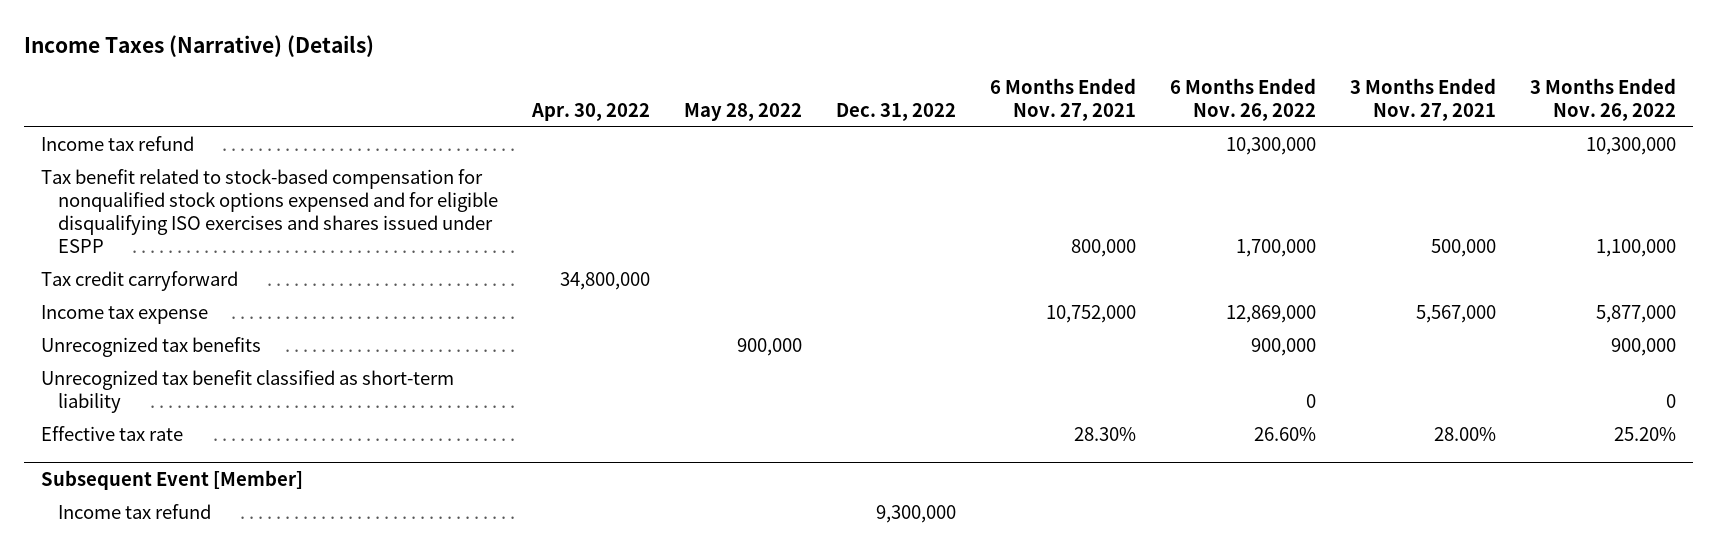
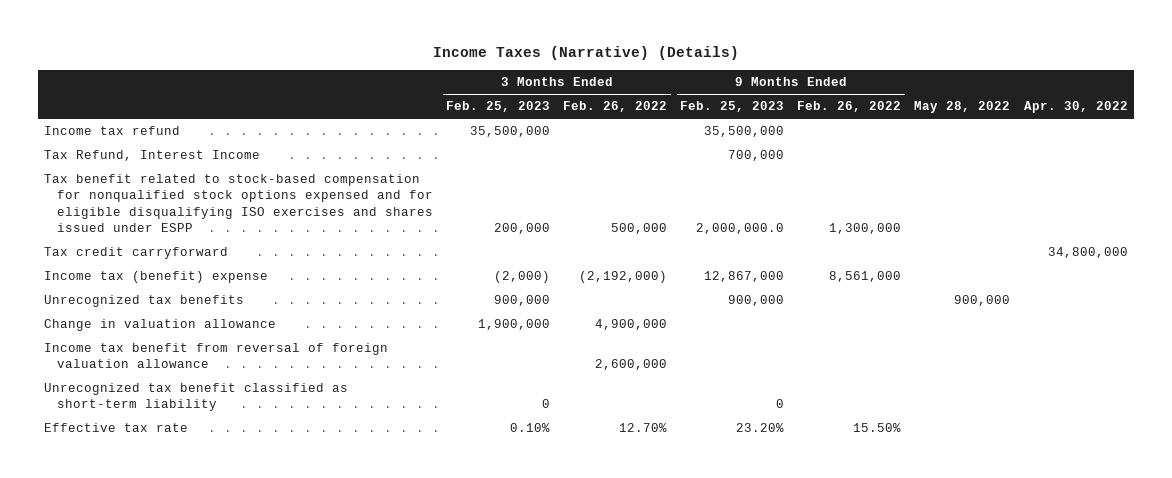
- | Apr. 30, 2022 | May 28, 2022 | Dec. 31, 2022 | 6 Months Ended Nov. 27, 2021 | 6 Months Ended Nov. 26, 2022 | 3 Months Ended Nov. 27, 2021 | 3 Months Ended Nov. 26, 2022
+ | 3 Months Ended Feb. 25, 2023 | 3 Months Ended Feb. 26, 2022 | 9 Months Ended Feb. 25, 2023 | 9 Months Ended Feb. 26, 2022 | May 28, 2022 | Apr. 30, 2022
+ Tax Refund, Interest Income | | | 700,000 | | |
- Income tax expense | | | | 10,752,000 | 12,869,000 | 5,567,000 | 5,877,000
+ Income tax (benefit) expense | (2,000) | (2,192,000) | 12,867,000 | 8,561,000 | |
+ Change in valuation allowance | 1,900,000 | 4,900,000 | | | |
+ Income tax benefit from reversal of foreign valuation allowance | | 2,600,000 | | | |
- Subsequent Event [Member]
- Income tax refund | | | 9,300,000 | | | |

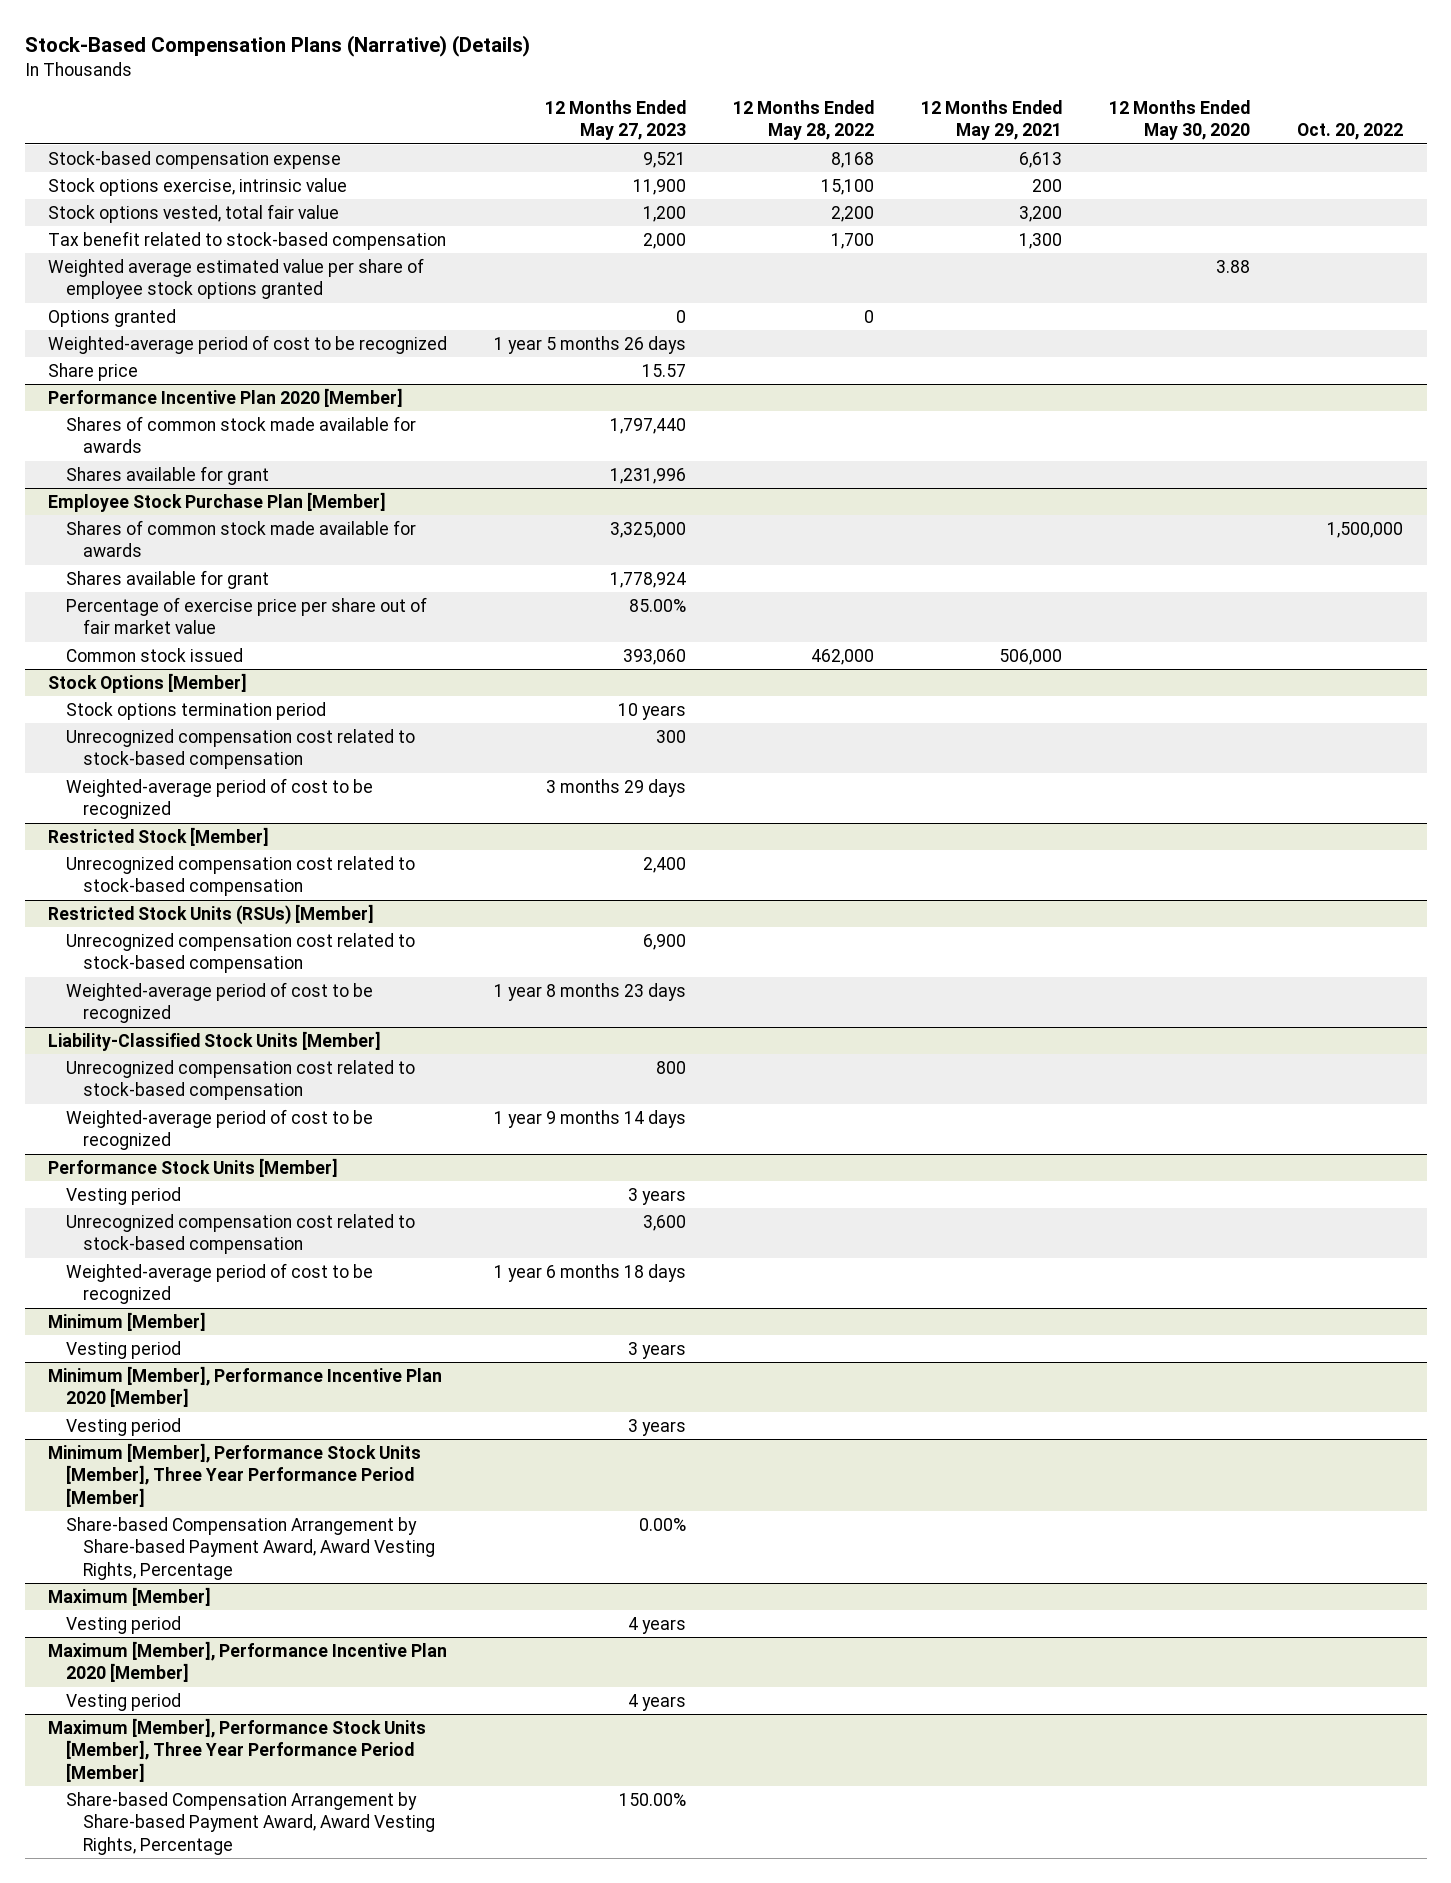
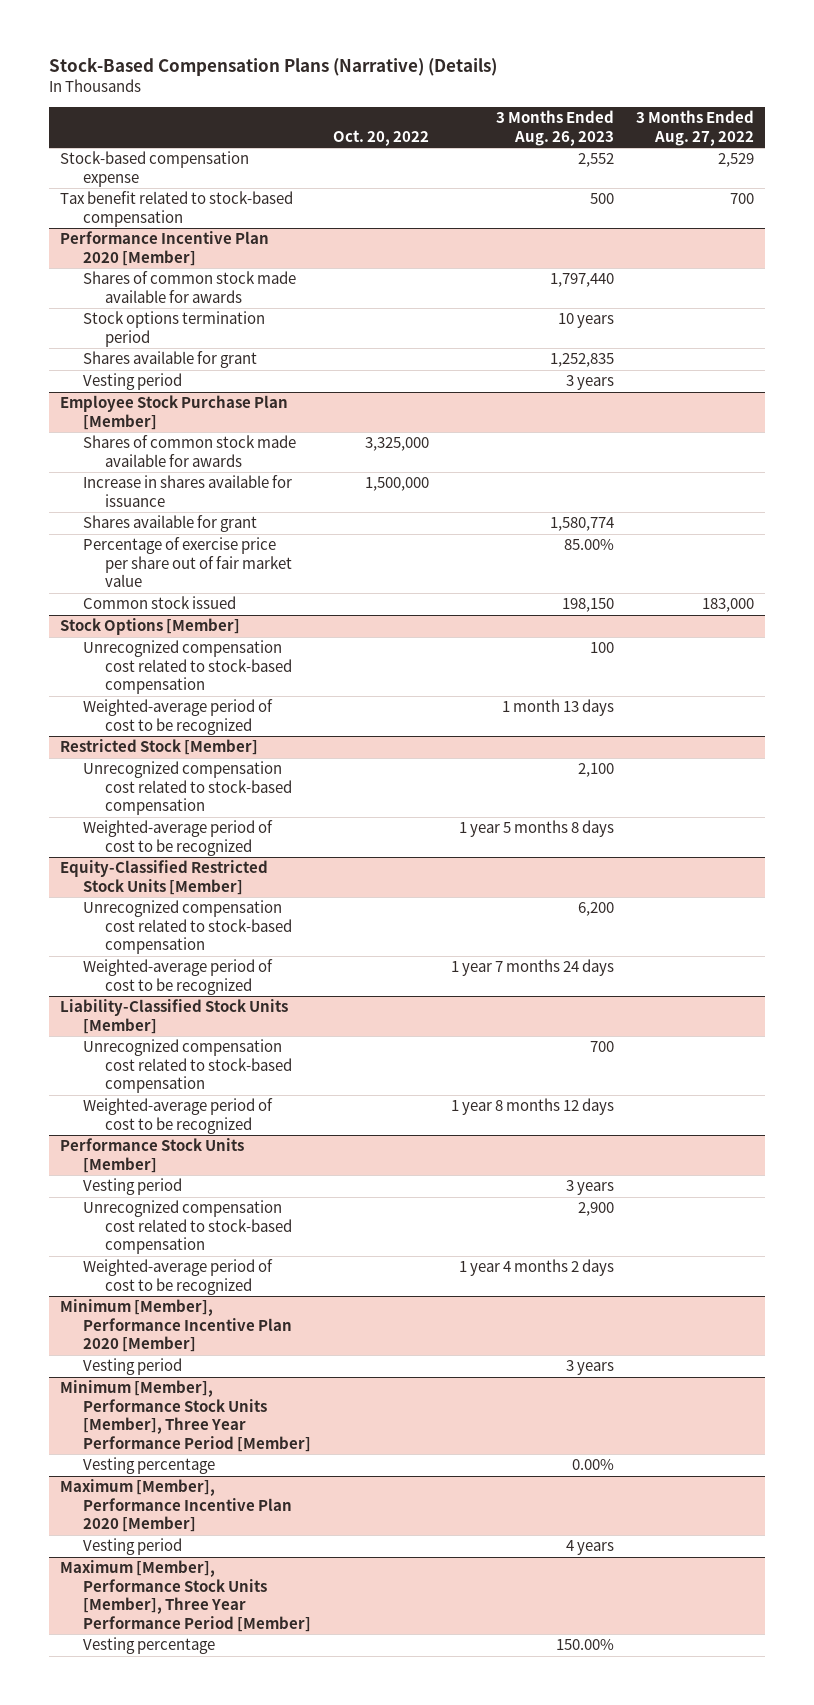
- | 12 Months Ended May 27, 2023 | 12 Months Ended May 28, 2022 | 12 Months Ended May 29, 2021 | 12 Months Ended May 30, 2020 | Oct. 20, 2022
+ | Oct. 20, 2022 | 3 Months Ended Aug. 26, 2023 | 3 Months Ended Aug. 27, 2022
- Stock options exercise, intrinsic value | 11,900 | 15,100 | 200 | |
- Stock options vested, total fair value | 1,200 | 2,200 | 3,200 | |
- Weighted average estimated value per share of employee stock options granted | | | | 3.88 |
- Options granted | 0 | 0 | | |
- Weighted-average period of cost to be recognized | 1 year 5 months 26 days | | | |
- Share price | 15.57 | | | |
@ Performance Incentive Plan 2020 [Member]
+ Stock options termination period | | 10 years |
+ Vesting period | | 3 years |
@ Employee Stock Purchase Plan [Member]
- Shares of common stock made available for awards | 3,325,000 | | | | 1,500,000
+ Shares of common stock made available for awards | 3,325,000 | |
+ Increase in shares available for issuance | 1,500,000 | |
@ Stock Options [Member]
- Stock options termination period | 10 years | | | |
- Restricted Stock Units (RSUs) [Member]
- Unrecognized compensation cost related to stock-based compensation | 6,900 | | | |
- Weighted-average period of cost to be recognized | 1 year 8 months 23 days | | | |
@ Restricted Stock [Member]
+ Weighted-average period of cost to be recognized | | 1 year 5 months 8 days |
+ Equity-Classified Restricted Stock Units [Member]
+ Unrecognized compensation cost related to stock-based compensation | | 6,200 |
+ Weighted-average period of cost to be recognized | | 1 year 7 months 24 days |
- Minimum [Member]
- Vesting period | 3 years | | | |
@ Minimum [Member], Performance Stock Units [Member], Three Year Performance Period [Member]
- Share-based Compensation Arrangement by Share-based Payment Award, Award Vesting Rights, Percentage | 0.00% | | | |
- Maximum [Member]
- Vesting period | 4 years | | | |
@ Minimum [Member], Performance Stock Units [Member], Three Year Performance Period [Member]
+ Vesting percentage | | 0.00% |
@ Maximum [Member], Performance Stock Units [Member], Three Year Performance Period [Member]
- Share-based Compensation Arrangement by Share-based Payment Award, Award Vesting Rights, Percentage | 150.00% | | | |
+ Vesting percentage | | 150.00% |

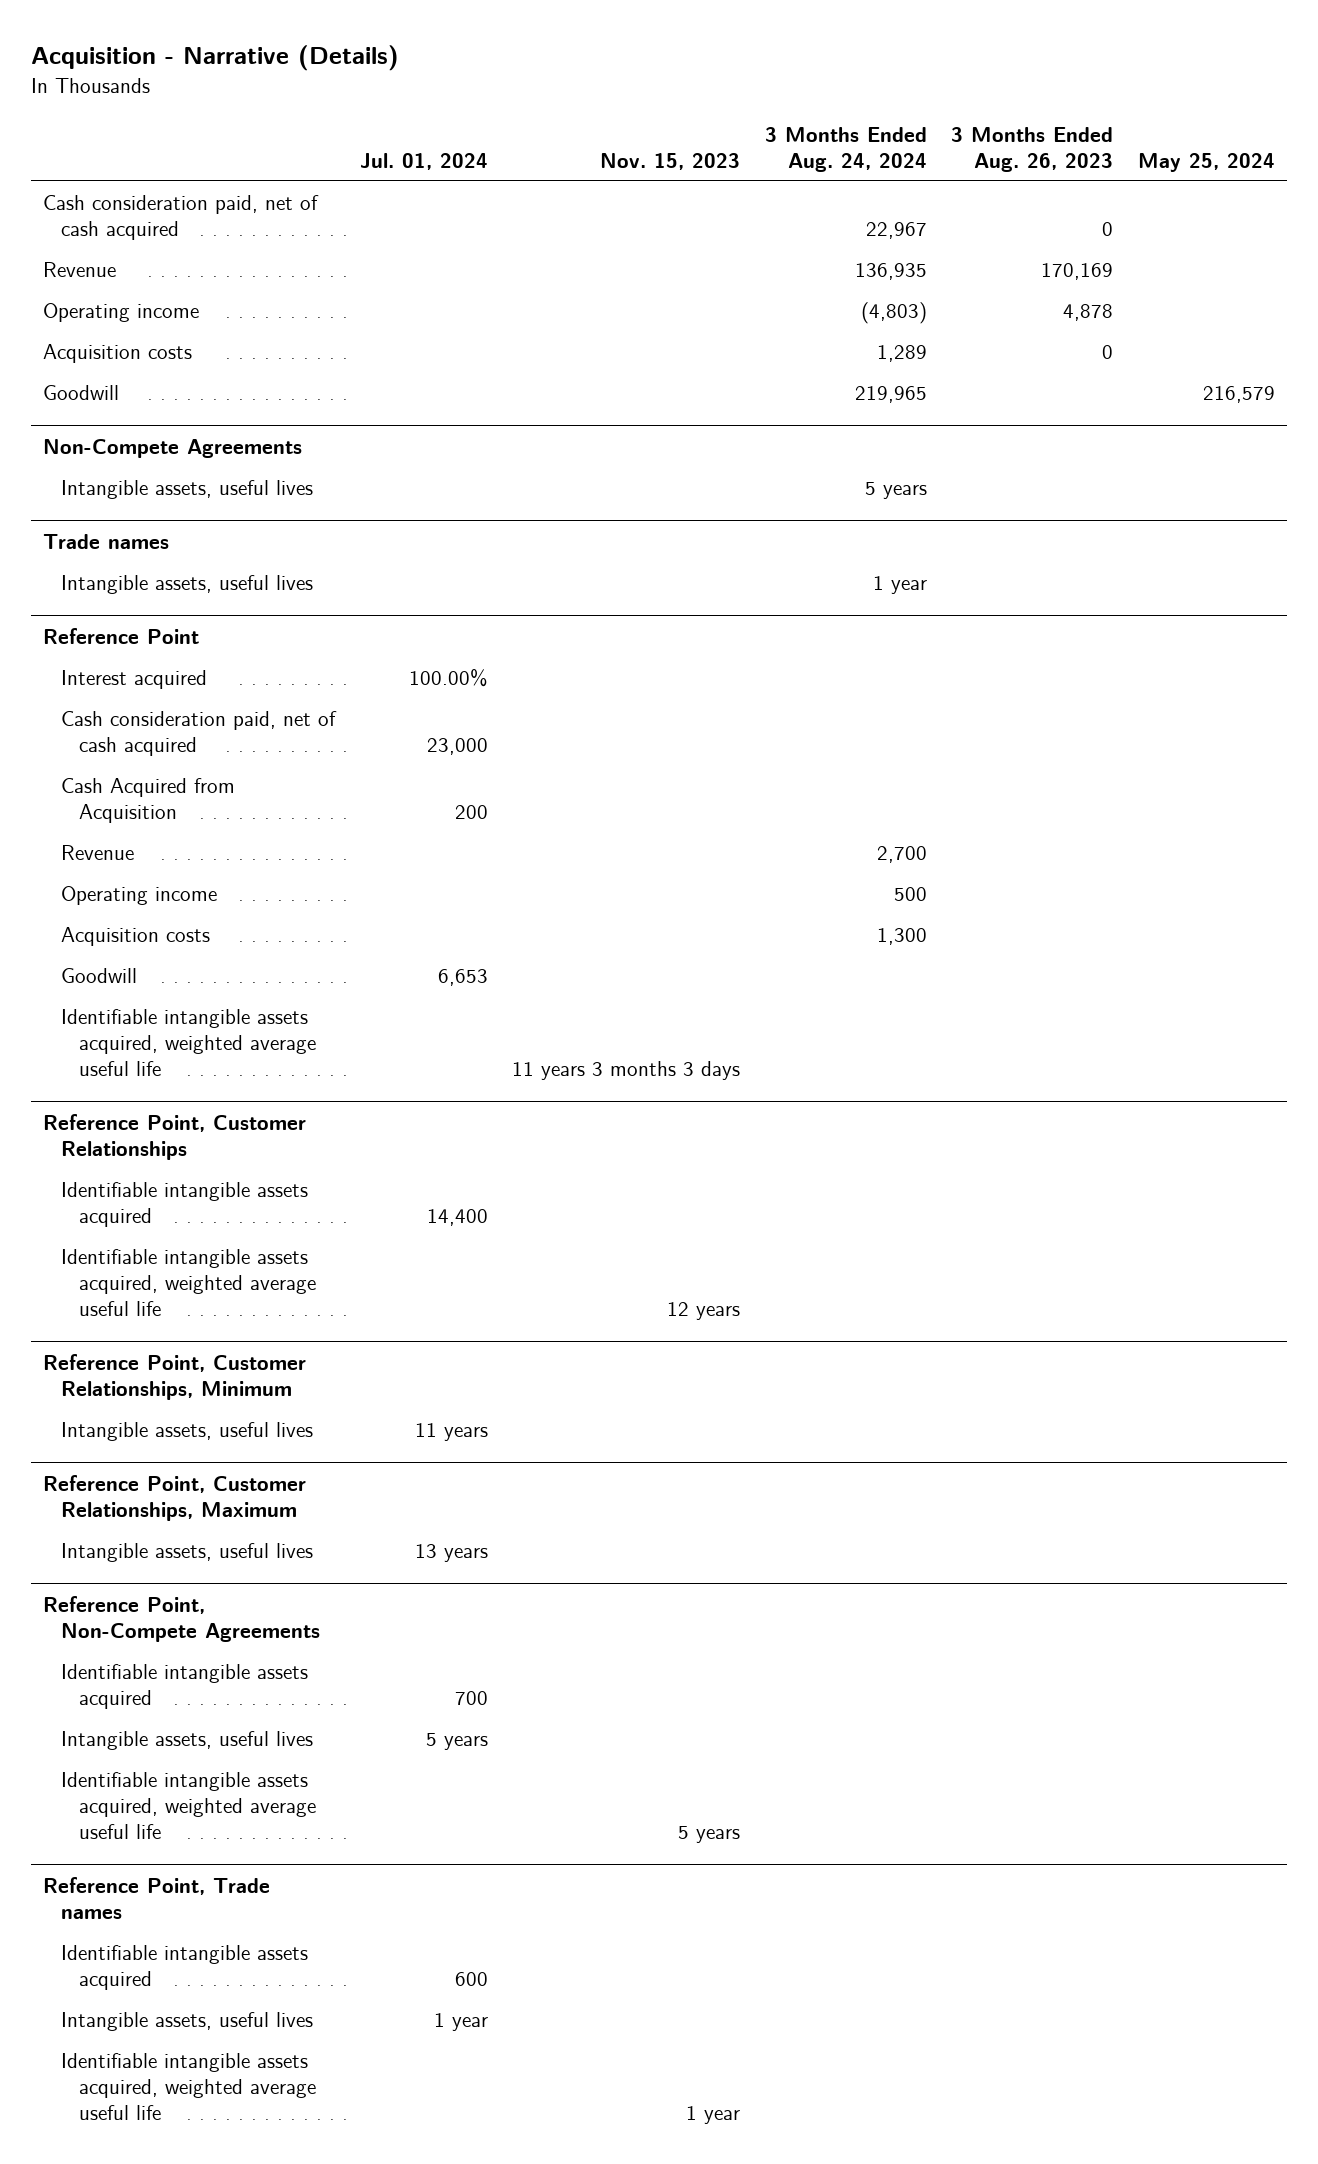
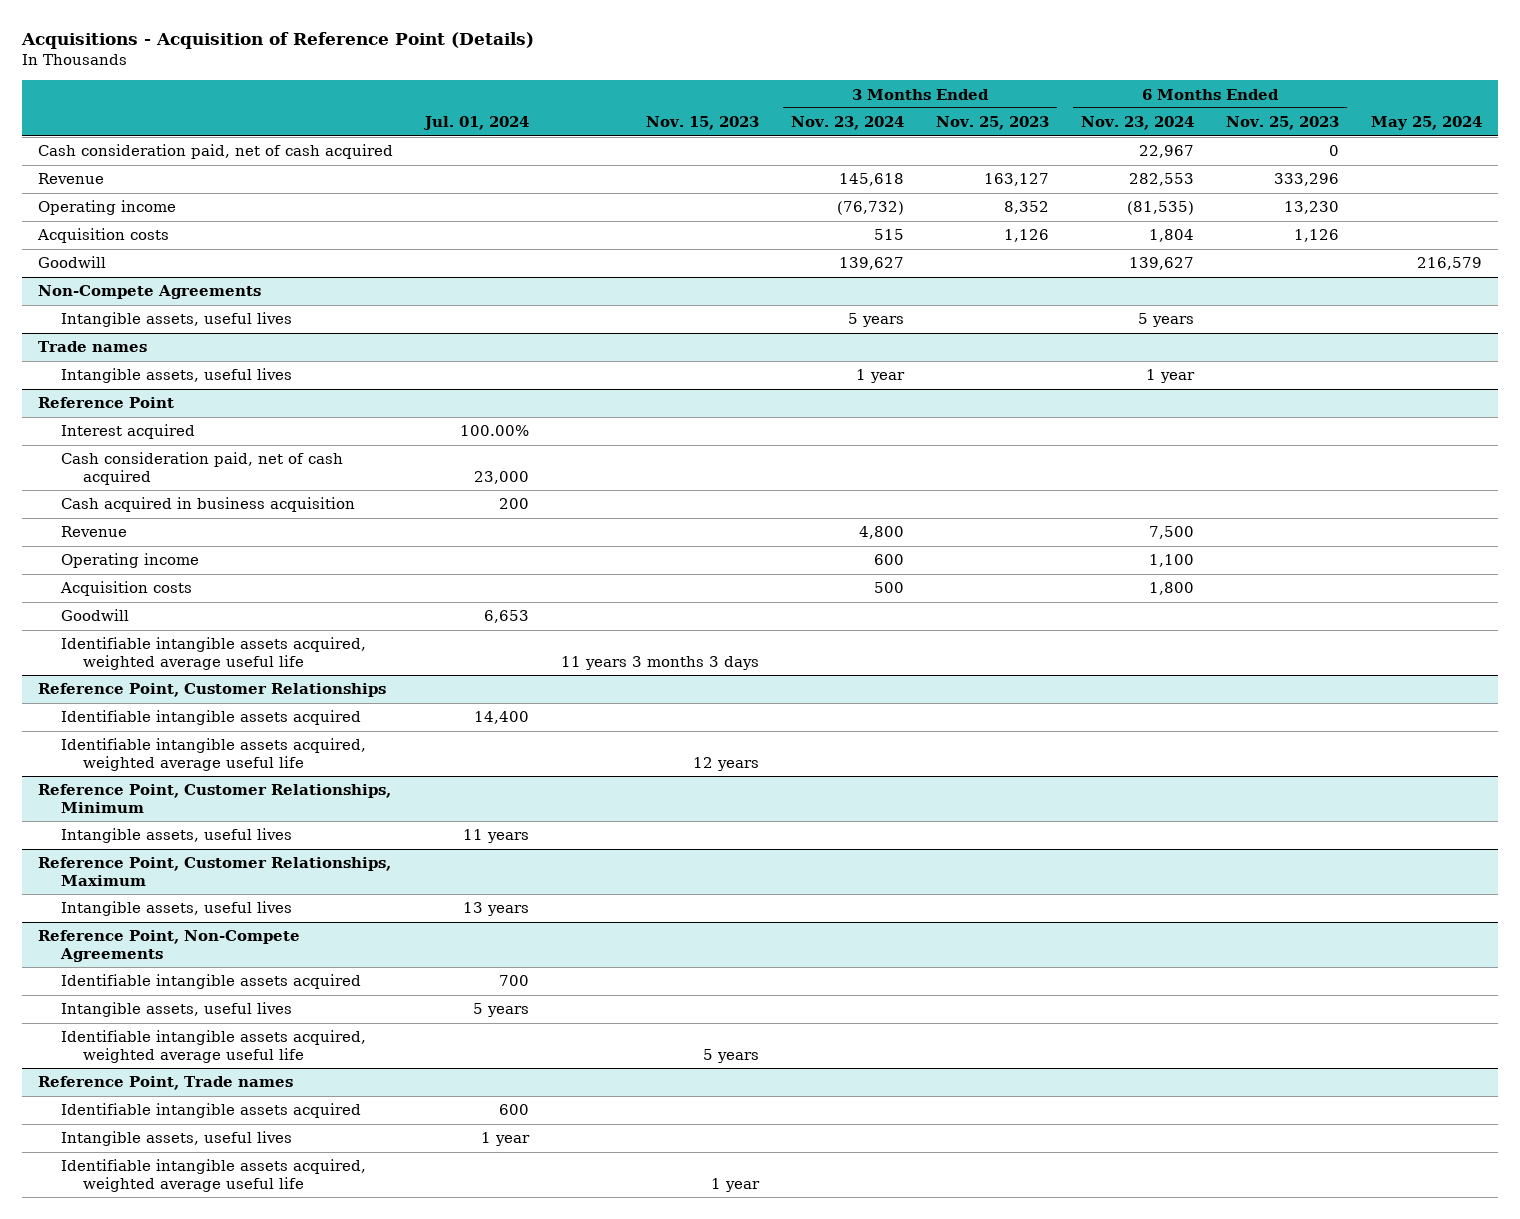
- Acquisition - Narrative (Details)
+ Acquisitions - Acquisition of Reference Point (Details)
- | Jul. 01, 2024 | Nov. 15, 2023 | 3 Months Ended Aug. 24, 2024 | 3 Months Ended Aug. 26, 2023 | May 25, 2024
+ | Jul. 01, 2024 | Nov. 15, 2023 | 3 Months Ended Nov. 23, 2024 | 3 Months Ended Nov. 25, 2023 | 6 Months Ended Nov. 23, 2024 | 6 Months Ended Nov. 25, 2023 | May 25, 2024
@ Reference Point
- Cash Acquired from Acquisition | 200 | | | |
+ Cash acquired in business acquisition | 200 | | | | | |

